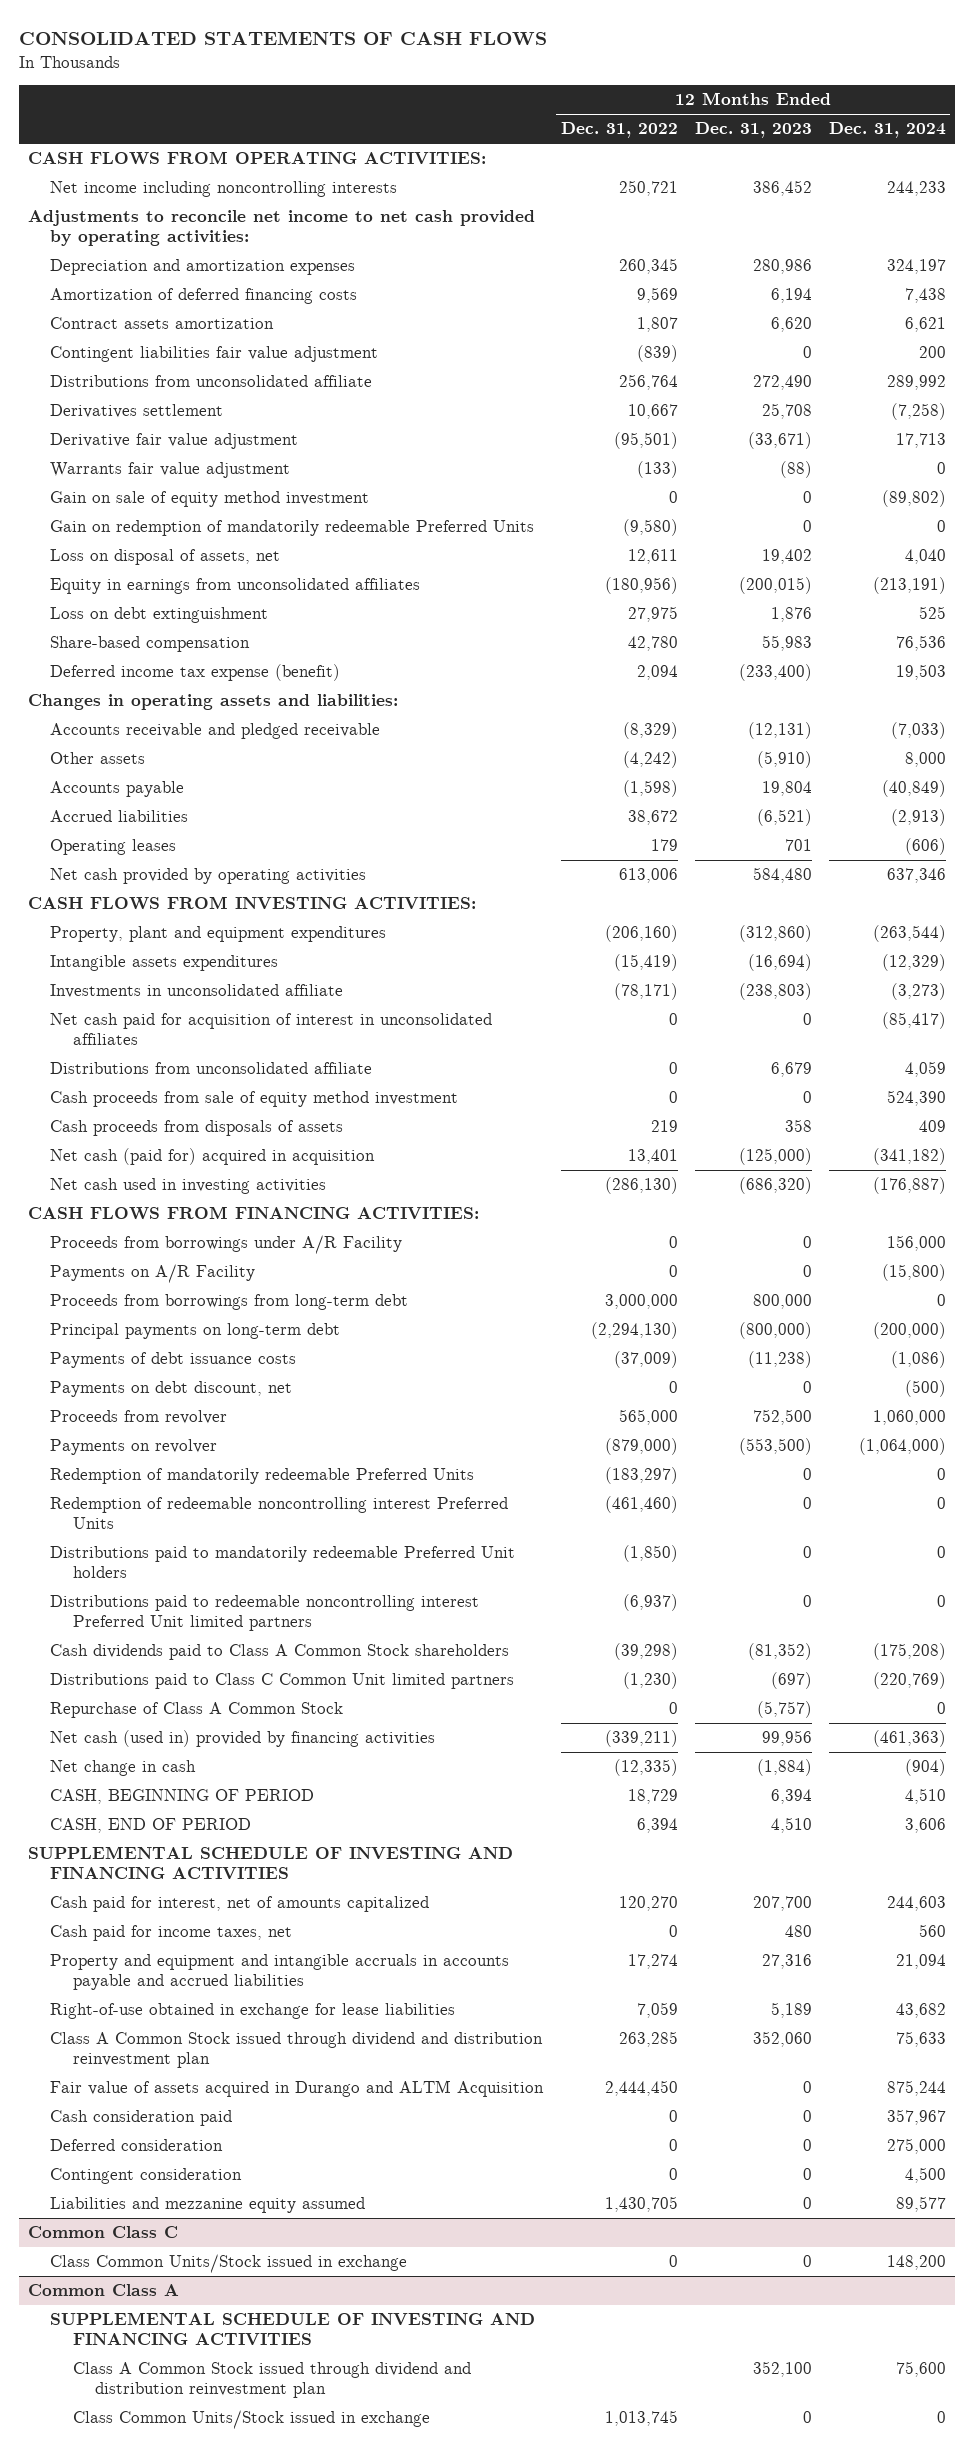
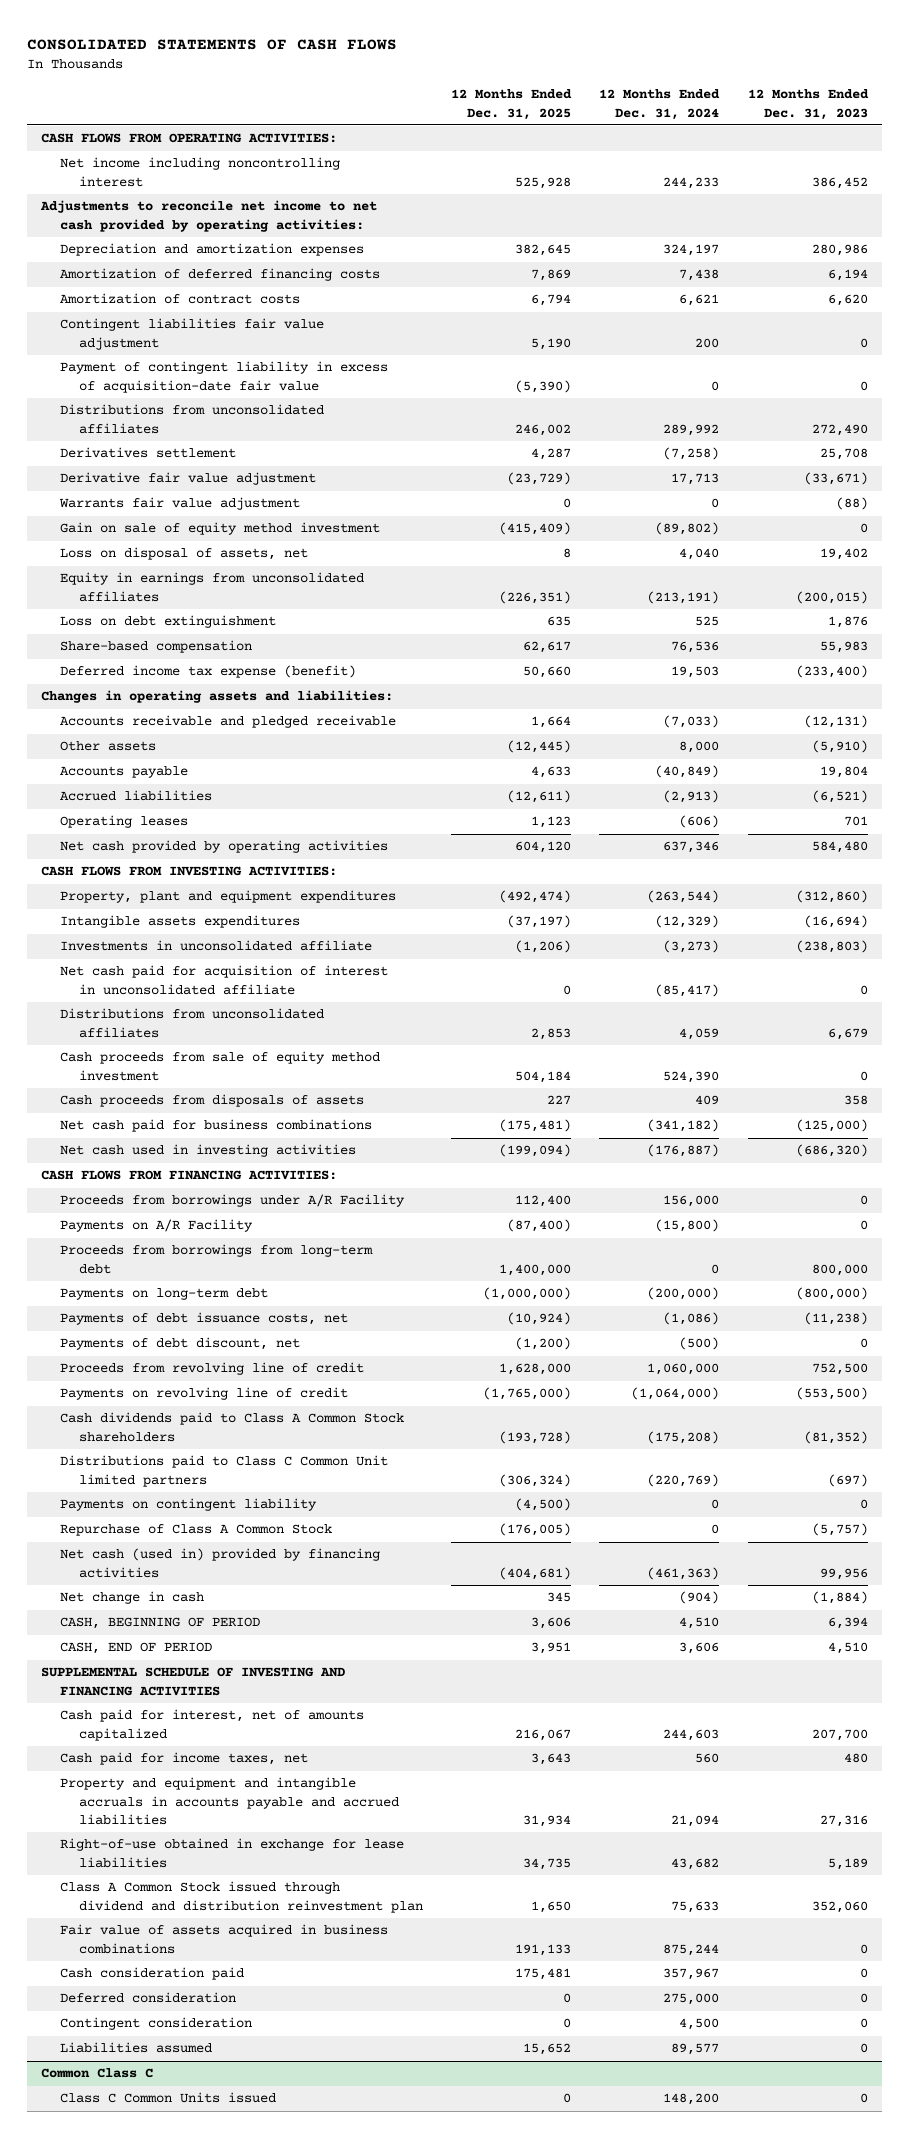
- | 12 Months Ended Dec. 31, 2022 | 12 Months Ended Dec. 31, 2023 | 12 Months Ended Dec. 31, 2024
+ | 12 Months Ended Dec. 31, 2025 | 12 Months Ended Dec. 31, 2024 | 12 Months Ended Dec. 31, 2023
- Net income including noncontrolling interests | 250,721 | 386,452 | 244,233
+ Net income including noncontrolling interest | 525,928 | 244,233 | 386,452
- Contract assets amortization | 1,807 | 6,620 | 6,621
+ Amortization of contract costs | 6,794 | 6,621 | 6,620
- Distributions from unconsolidated affiliate | 256,764 | 272,490 | 289,992
+ Payment of contingent liability in excess of acquisition-date fair value | (5,390) | 0 | 0
+ Distributions from unconsolidated affiliates | 246,002 | 289,992 | 272,490
- Gain on redemption of mandatorily redeemable Preferred Units | (9,580) | 0 | 0
- Net cash paid for acquisition of interest in unconsolidated affiliates | 0 | 0 | (85,417)
- Distributions from unconsolidated affiliate | 0 | 6,679 | 4,059
+ Net cash paid for acquisition of interest in unconsolidated affiliate | 0 | (85,417) | 0
+ Distributions from unconsolidated affiliates | 2,853 | 4,059 | 6,679
- Net cash (paid for) acquired in acquisition | 13,401 | (125,000) | (341,182)
+ Net cash paid for business combinations | (175,481) | (341,182) | (125,000)
- Principal payments on long-term debt | (2,294,130) | (800,000) | (200,000)
- Payments of debt issuance costs | (37,009) | (11,238) | (1,086)
- Payments on debt discount, net | 0 | 0 | (500)
- Proceeds from revolver | 565,000 | 752,500 | 1,060,000
- Payments on revolver | (879,000) | (553,500) | (1,064,000)
- Redemption of mandatorily redeemable Preferred Units | (183,297) | 0 | 0
- Redemption of redeemable noncontrolling interest Preferred Units | (461,460) | 0 | 0
- Distributions paid to mandatorily redeemable Preferred Unit holders | (1,850) | 0 | 0
- Distributions paid to redeemable noncontrolling interest Preferred Unit limited partners | (6,937) | 0 | 0
+ Payments on long-term debt | (1,000,000) | (200,000) | (800,000)
+ Payments of debt issuance costs, net | (10,924) | (1,086) | (11,238)
+ Payments of debt discount, net | (1,200) | (500) | 0
+ Proceeds from revolving line of credit | 1,628,000 | 1,060,000 | 752,500
+ Payments on revolving line of credit | (1,765,000) | (1,064,000) | (553,500)
+ Payments on contingent liability | (4,500) | 0 | 0
- Fair value of assets acquired in Durango and ALTM Acquisition | 2,444,450 | 0 | 875,244
+ Fair value of assets acquired in business combinations | 191,133 | 875,244 | 0
- Liabilities and mezzanine equity assumed | 1,430,705 | 0 | 89,577
+ Liabilities assumed | 15,652 | 89,577 | 0
@ Common Class C
- Class Common Units/Stock issued in exchange | 0 | 0 | 148,200
- Common Class A
- SUPPLEMENTAL SCHEDULE OF INVESTING AND FINANCING ACTIVITIES
- Class A Common Stock issued through dividend and distribution reinvestment plan | | 352,100 | 75,600
- Class Common Units/Stock issued in exchange | 1,013,745 | 0 | 0
@ Common Class C
+ Class C Common Units issued | 0 | 148,200 | 0

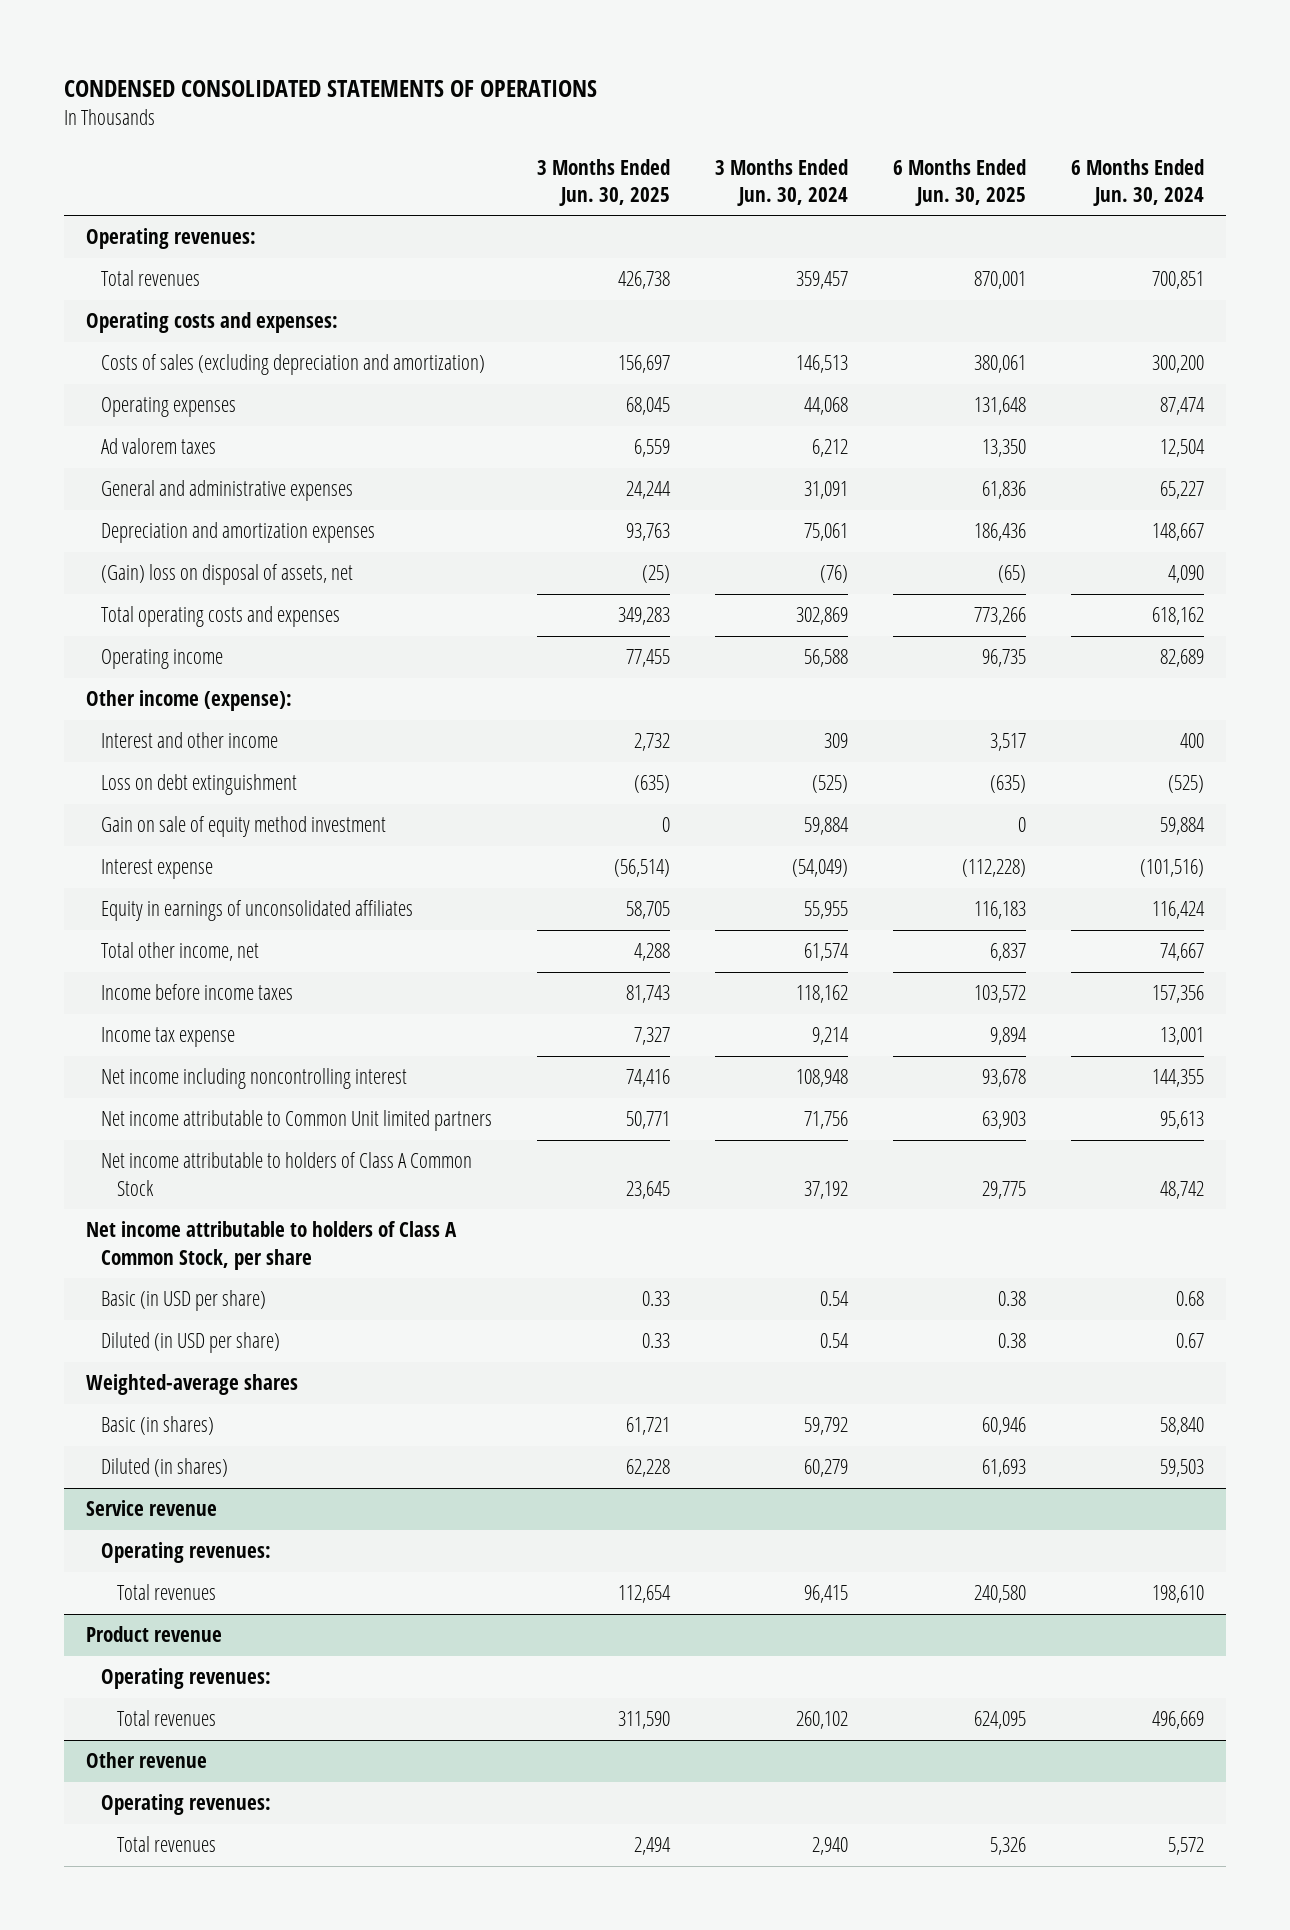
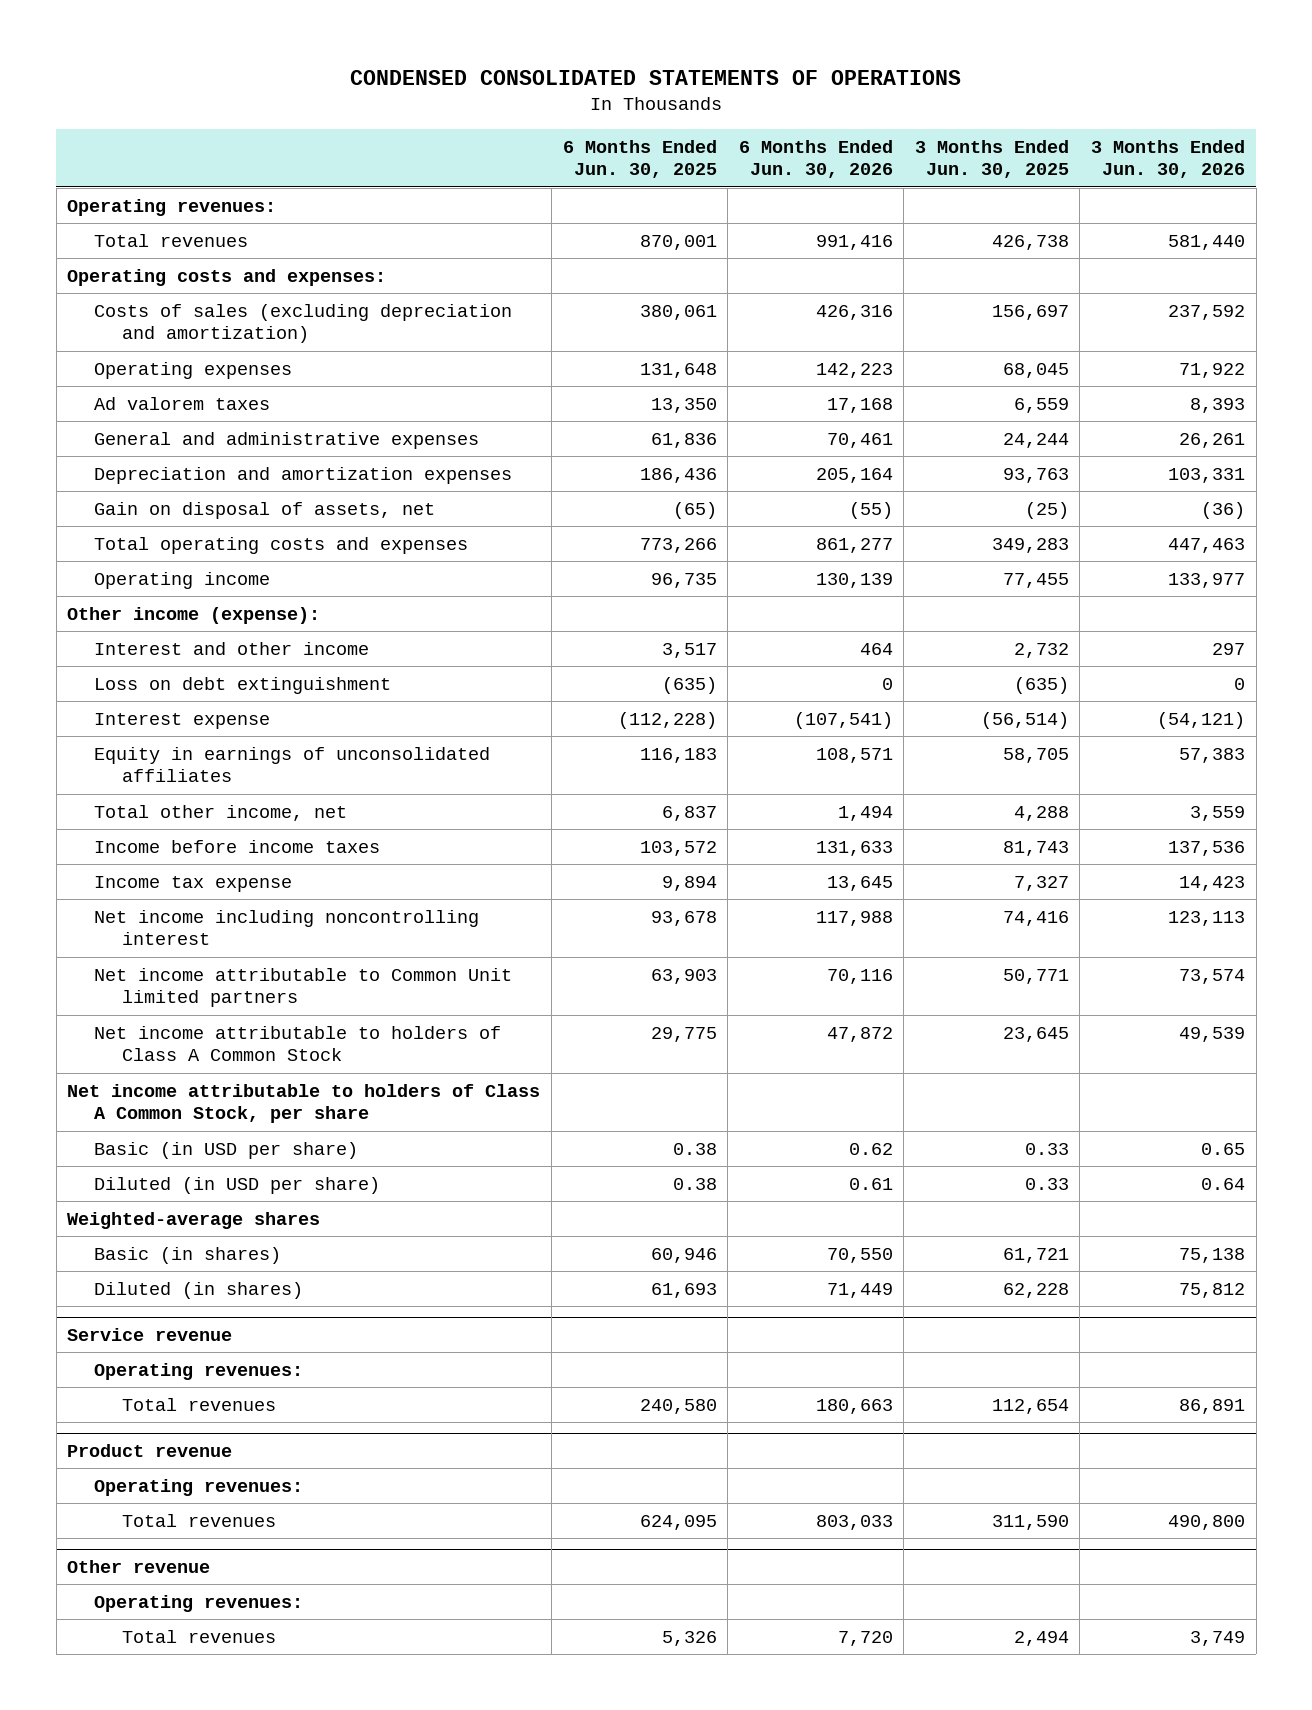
- | 3 Months Ended Jun. 30, 2025 | 3 Months Ended Jun. 30, 2024 | 6 Months Ended Jun. 30, 2025 | 6 Months Ended Jun. 30, 2024
+ | 6 Months Ended Jun. 30, 2025 | 6 Months Ended Jun. 30, 2026 | 3 Months Ended Jun. 30, 2025 | 3 Months Ended Jun. 30, 2026
- (Gain) loss on disposal of assets, net | (25) | (76) | (65) | 4,090
+ Gain on disposal of assets, net | (65) | (55) | (25) | (36)
- Gain on sale of equity method investment | 0 | 59,884 | 0 | 59,884

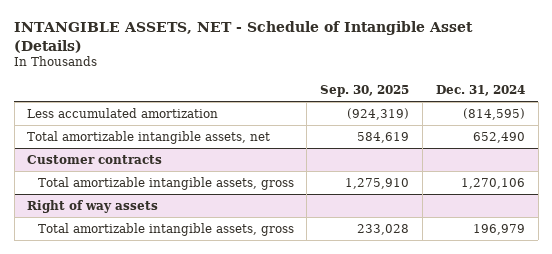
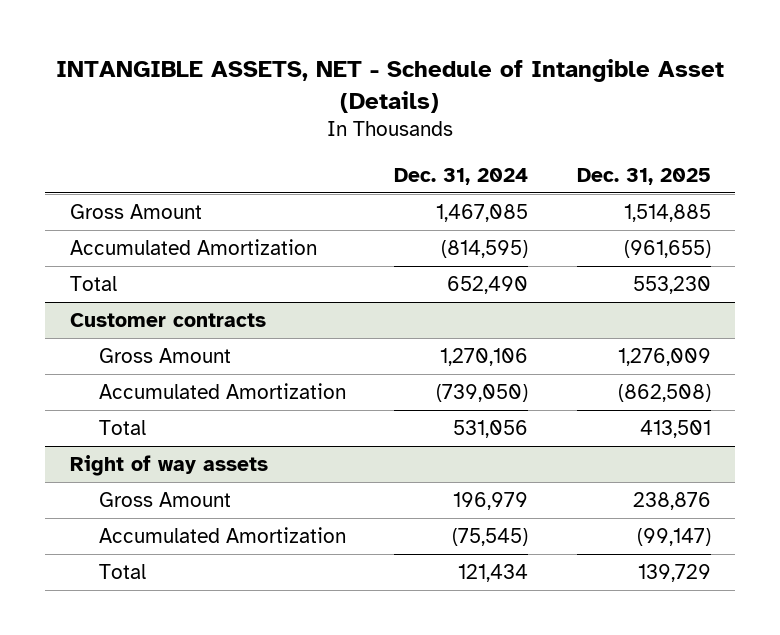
- | Sep. 30, 2025 | Dec. 31, 2024
+ | Dec. 31, 2024 | Dec. 31, 2025
- Less accumulated amortization | (924,319) | (814,595)
- Total amortizable intangible assets, net | 584,619 | 652,490
+ Gross Amount | 1,467,085 | 1,514,885
+ Accumulated Amortization | (814,595) | (961,655)
+ Total | 652,490 | 553,230
@ Customer contracts
- Total amortizable intangible assets, gross | 1,275,910 | 1,270,106
+ Gross Amount | 1,270,106 | 1,276,009
+ Accumulated Amortization | (739,050) | (862,508)
+ Total | 531,056 | 413,501
@ Right of way assets
- Total amortizable intangible assets, gross | 233,028 | 196,979
+ Gross Amount | 196,979 | 238,876
+ Accumulated Amortization | (75,545) | (99,147)
+ Total | 121,434 | 139,729

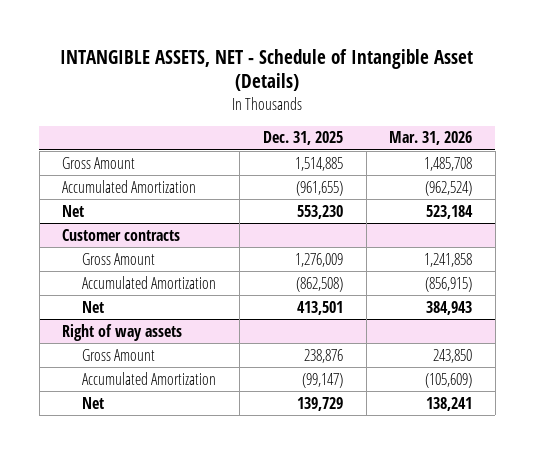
- | Dec. 31, 2024 | Dec. 31, 2025
+ | Dec. 31, 2025 | Mar. 31, 2026
- Total | 652,490 | 553,230
+ Net | 553,230 | 523,184
@ Customer contracts
- Total | 531,056 | 413,501
+ Net | 413,501 | 384,943
@ Right of way assets
- Total | 121,434 | 139,729
+ Net | 139,729 | 138,241

